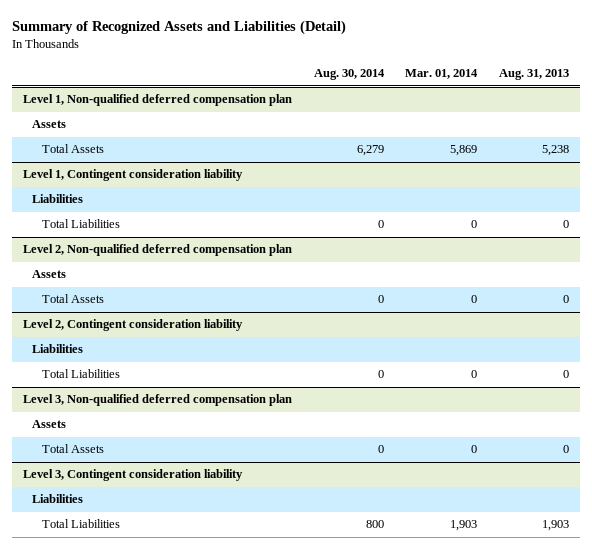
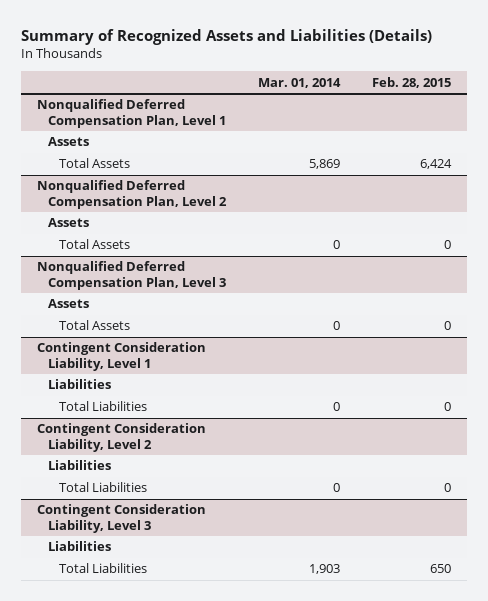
- Summary of Recognized Assets and Liabilities (Detail)
+ Summary of Recognized Assets and Liabilities (Details)
- | Aug. 30, 2014 | Mar. 01, 2014 | Aug. 31, 2013
+ | Mar. 01, 2014 | Feb. 28, 2015
- Level 1, Non-qualified deferred compensation plan
+ Nonqualified Deferred Compensation Plan, Level 1
- Level 1, Contingent consideration liability
- Liabilities
- Total Liabilities | 0 | 0 | 0
- Level 2, Non-qualified deferred compensation plan
+ Nonqualified Deferred Compensation Plan, Level 2
- Level 2, Contingent consideration liability
- Liabilities
- Total Liabilities | 0 | 0 | 0
- Level 3, Non-qualified deferred compensation plan
+ Nonqualified Deferred Compensation Plan, Level 3
- Level 3, Contingent consideration liability
+ Contingent Consideration Liability, Level 1
+ Total Liabilities | 0 | 0
+ Contingent Consideration Liability, Level 2
+ Liabilities
+ Total Liabilities | 0 | 0
+ Contingent Consideration Liability, Level 3
+ Liabilities

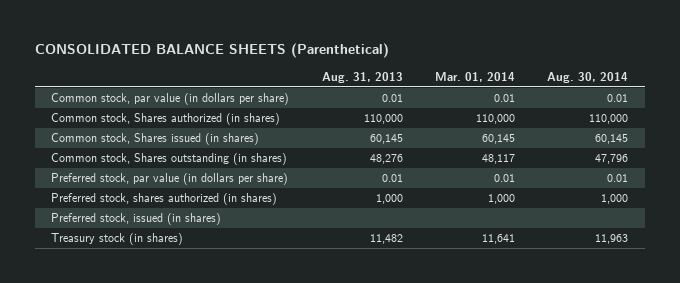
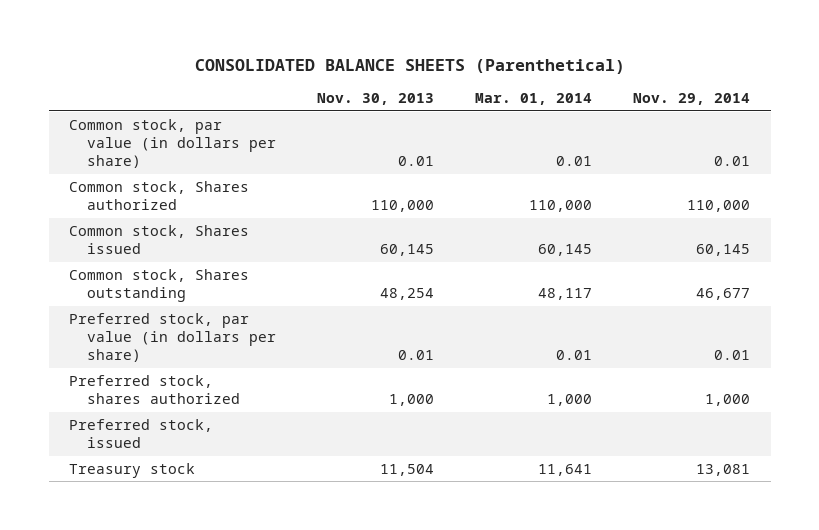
- | Aug. 31, 2013 | Mar. 01, 2014 | Aug. 30, 2014
+ | Nov. 30, 2013 | Mar. 01, 2014 | Nov. 29, 2014
- Common stock, Shares authorized (in shares) | 110,000 | 110,000 | 110,000
- Common stock, Shares issued (in shares) | 60,145 | 60,145 | 60,145
- Common stock, Shares outstanding (in shares) | 48,276 | 48,117 | 47,796
+ Common stock, Shares authorized | 110,000 | 110,000 | 110,000
+ Common stock, Shares issued | 60,145 | 60,145 | 60,145
+ Common stock, Shares outstanding | 48,254 | 48,117 | 46,677
- Preferred stock, shares authorized (in shares) | 1,000 | 1,000 | 1,000
- Preferred stock, issued (in shares)
- Treasury stock (in shares) | 11,482 | 11,641 | 11,963
+ Preferred stock, shares authorized | 1,000 | 1,000 | 1,000
+ Preferred stock, issued
+ Treasury stock | 11,504 | 11,641 | 13,081

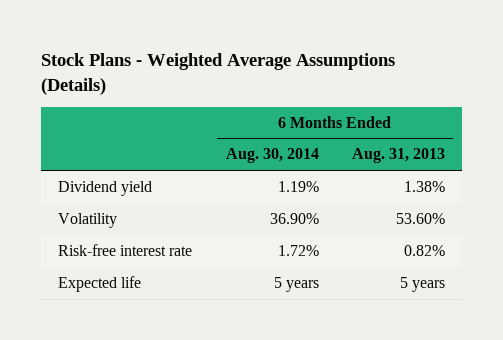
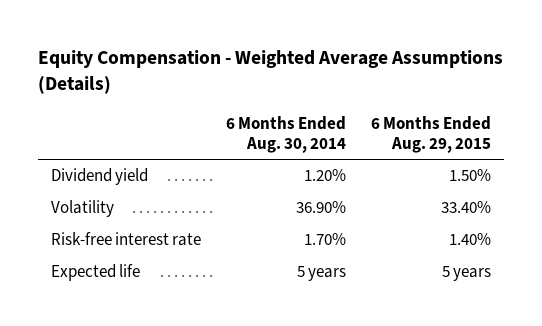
- Stock Plans - Weighted Average Assumptions (Details)
+ Equity Compensation - Weighted Average Assumptions (Details)
- | 6 Months Ended Aug. 30, 2014 | 6 Months Ended Aug. 31, 2013
+ | 6 Months Ended Aug. 30, 2014 | 6 Months Ended Aug. 29, 2015
- Dividend yield | 1.19% | 1.38%
+ Dividend yield | 1.20% | 1.50%
- Risk-free interest rate | 1.72% | 0.82%
+ Risk-free interest rate | 1.70% | 1.40%

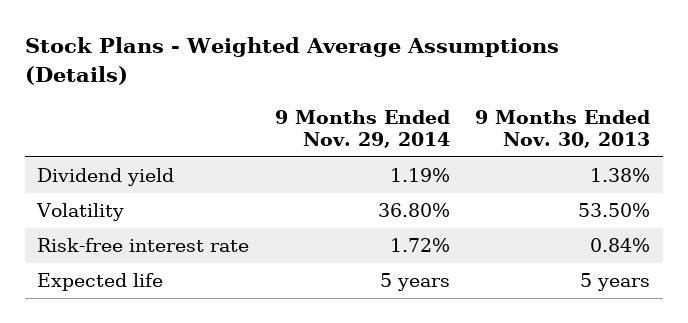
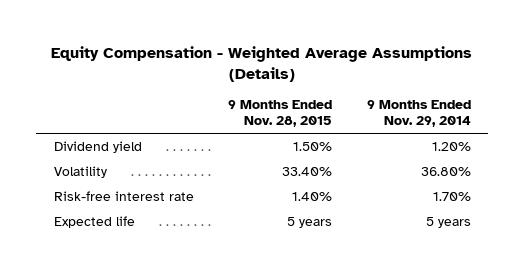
- Stock Plans - Weighted Average Assumptions (Details)
+ Equity Compensation - Weighted Average Assumptions (Details)
- | 9 Months Ended Nov. 29, 2014 | 9 Months Ended Nov. 30, 2013
+ | 9 Months Ended Nov. 28, 2015 | 9 Months Ended Nov. 29, 2014
- Dividend yield | 1.19% | 1.38%
+ Dividend yield | 1.50% | 1.20%
- Risk-free interest rate | 1.72% | 0.84%
+ Risk-free interest rate | 1.40% | 1.70%

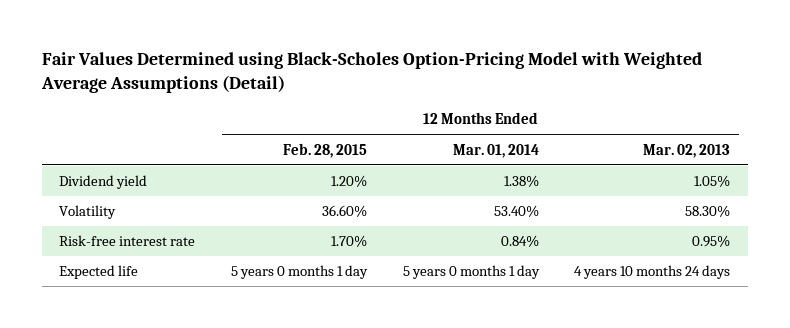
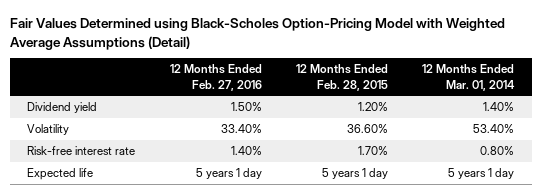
- | 12 Months Ended Feb. 28, 2015 | 12 Months Ended Mar. 01, 2014 | 12 Months Ended Mar. 02, 2013
+ | 12 Months Ended Feb. 27, 2016 | 12 Months Ended Feb. 28, 2015 | 12 Months Ended Mar. 01, 2014
- Dividend yield | 1.20% | 1.38% | 1.05%
+ Dividend yield | 1.50% | 1.20% | 1.40%
- Risk-free interest rate | 1.70% | 0.84% | 0.95%
- Expected life | 5 years 0 months 1 day | 5 years 0 months 1 day | 4 years 10 months 24 days
+ Risk-free interest rate | 1.40% | 1.70% | 0.80%
+ Expected life | 5 years 1 day | 5 years 1 day | 5 years 1 day

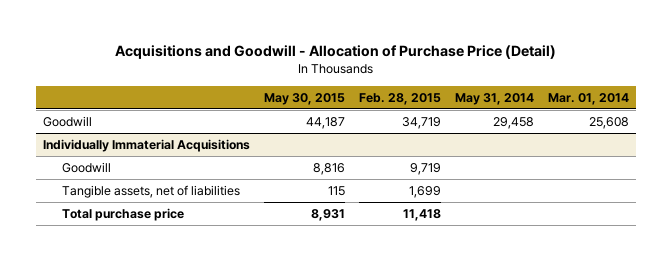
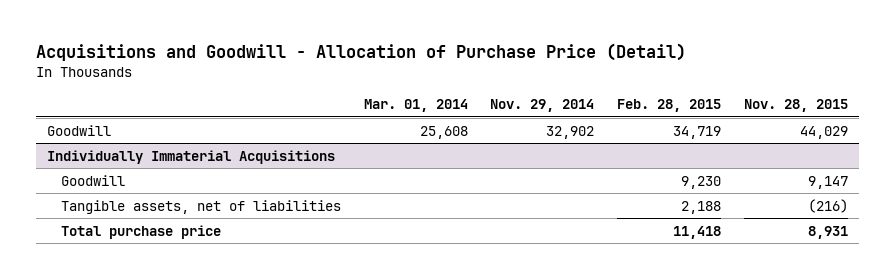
- | May 30, 2015 | Feb. 28, 2015 | May 31, 2014 | Mar. 01, 2014
+ | Mar. 01, 2014 | Nov. 29, 2014 | Feb. 28, 2015 | Nov. 28, 2015
@ Individually Immaterial Acquisitions
- Goodwill | 8,816 | 9,719 | |
- Tangible assets, net of liabilities | 115 | 1,699 | |
+ Goodwill | | | 9,230 | 9,147
+ Tangible assets, net of liabilities | | | 2,188 | (216)

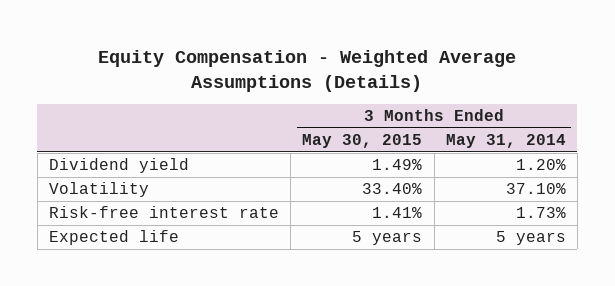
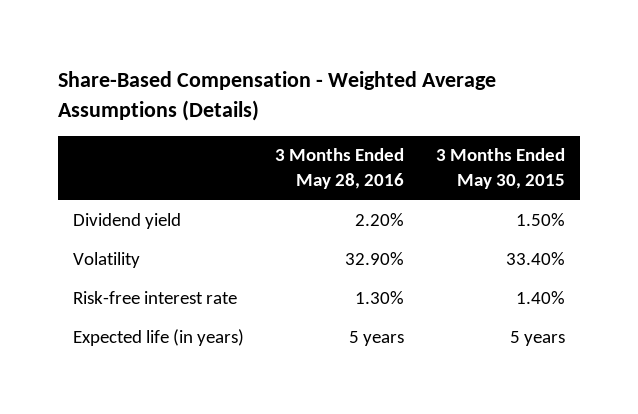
- Equity Compensation - Weighted Average Assumptions (Details)
+ Share-Based Compensation - Weighted Average Assumptions (Details)
- | 3 Months Ended May 30, 2015 | 3 Months Ended May 31, 2014
+ | 3 Months Ended May 28, 2016 | 3 Months Ended May 30, 2015
- Dividend yield | 1.49% | 1.20%
+ Dividend yield | 2.20% | 1.50%
- Risk-free interest rate | 1.41% | 1.73%
- Expected life | 5 years | 5 years
+ Risk-free interest rate | 1.30% | 1.40%
+ Expected life (in years) | 5 years | 5 years

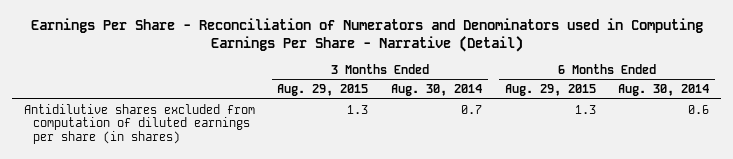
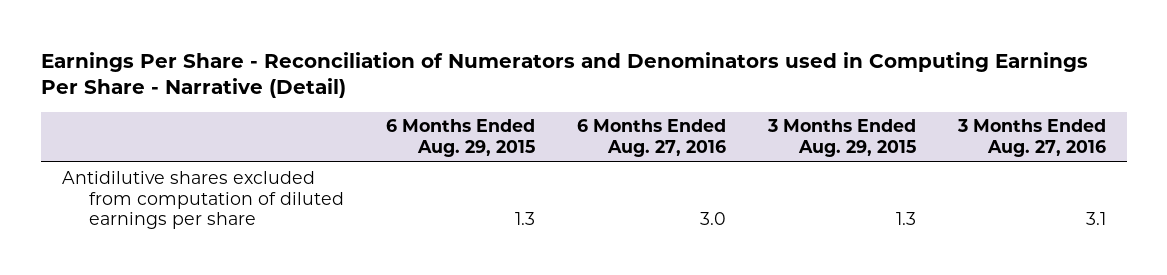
- | 3 Months Ended Aug. 29, 2015 | 3 Months Ended Aug. 30, 2014 | 6 Months Ended Aug. 29, 2015 | 6 Months Ended Aug. 30, 2014
+ | 6 Months Ended Aug. 29, 2015 | 6 Months Ended Aug. 27, 2016 | 3 Months Ended Aug. 29, 2015 | 3 Months Ended Aug. 27, 2016
- Antidilutive shares excluded from computation of diluted earnings per share (in shares) | 1.3 | 0.7 | 1.3 | 0.6
+ Antidilutive shares excluded from computation of diluted earnings per share | 1.3 | 3.0 | 1.3 | 3.1

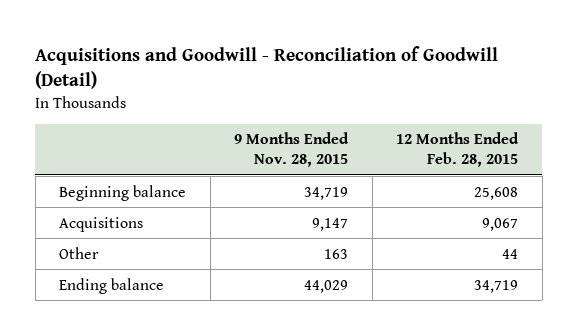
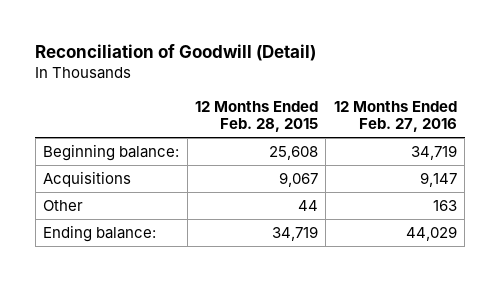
- Acquisitions and Goodwill - Reconciliation of Goodwill (Detail)
+ Reconciliation of Goodwill (Detail)
- | 9 Months Ended Nov. 28, 2015 | 12 Months Ended Feb. 28, 2015
+ | 12 Months Ended Feb. 28, 2015 | 12 Months Ended Feb. 27, 2016
- Beginning balance | 34,719 | 25,608
+ Beginning balance: | 25,608 | 34,719
- Ending balance | 44,029 | 34,719
+ Ending balance: | 34,719 | 44,029

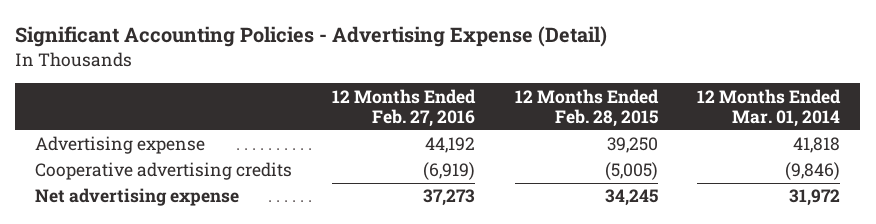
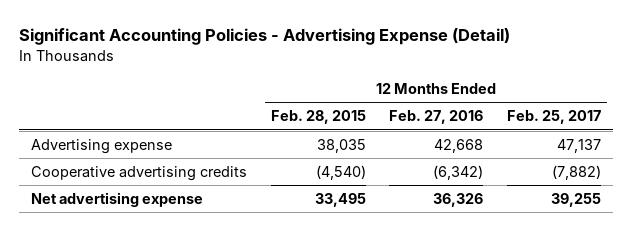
- | 12 Months Ended Feb. 27, 2016 | 12 Months Ended Feb. 28, 2015 | 12 Months Ended Mar. 01, 2014
+ | 12 Months Ended Feb. 28, 2015 | 12 Months Ended Feb. 27, 2016 | 12 Months Ended Feb. 25, 2017
- Advertising expense | 44,192 | 39,250 | 41,818
- Cooperative advertising credits | (6,919) | (5,005) | (9,846)
- Net advertising expense | 37,273 | 34,245 | 31,972
+ Advertising expense | 38,035 | 42,668 | 47,137
+ Cooperative advertising credits | (4,540) | (6,342) | (7,882)
+ Net advertising expense | 33,495 | 36,326 | 39,255

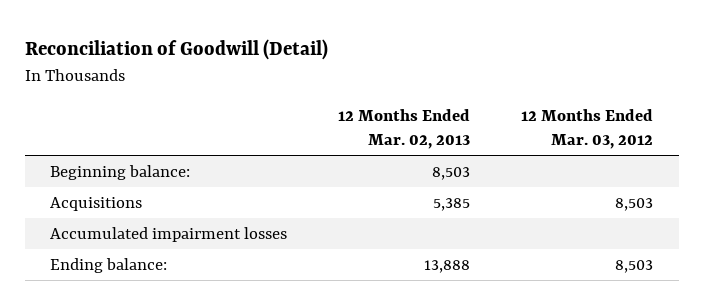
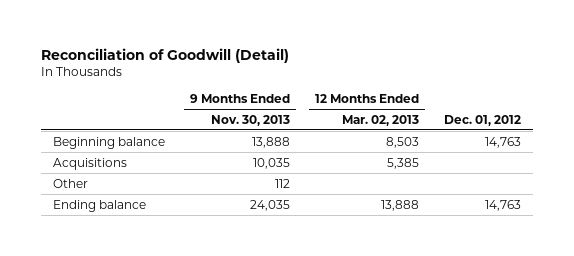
- | 12 Months Ended Mar. 02, 2013 | 12 Months Ended Mar. 03, 2012
+ | 9 Months Ended Nov. 30, 2013 | 12 Months Ended Mar. 02, 2013 | Dec. 01, 2012
- Beginning balance: | 8,503 |
+ Beginning balance | 13,888 | 8,503 | 14,763
- Accumulated impairment losses
- Ending balance: | 13,888 | 8,503
+ Other | 112 | |
+ Ending balance | 24,035 | 13,888 | 14,763

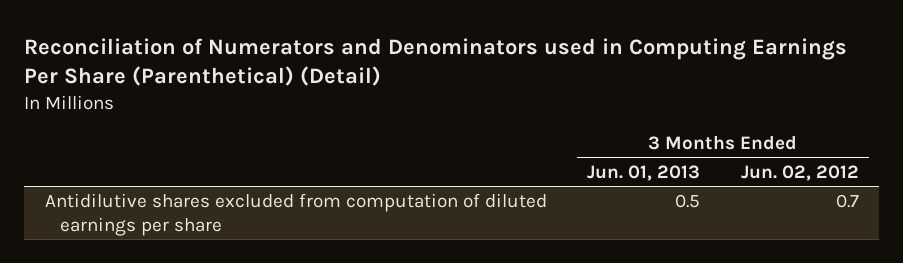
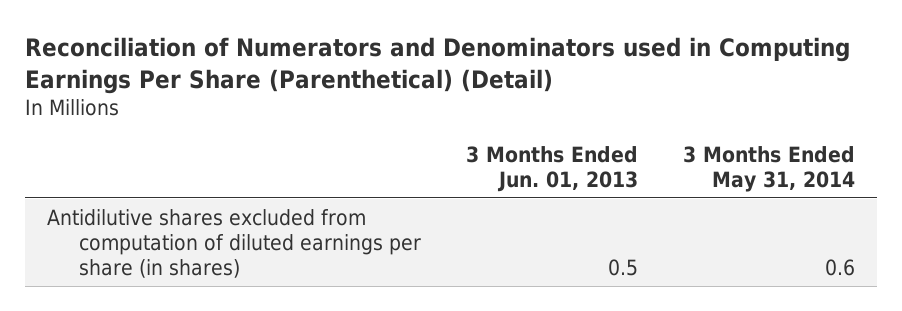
- | 3 Months Ended Jun. 01, 2013 | 3 Months Ended Jun. 02, 2012
+ | 3 Months Ended Jun. 01, 2013 | 3 Months Ended May 31, 2014
- Antidilutive shares excluded from computation of diluted earnings per share | 0.5 | 0.7
+ Antidilutive shares excluded from computation of diluted earnings per share (in shares) | 0.5 | 0.6

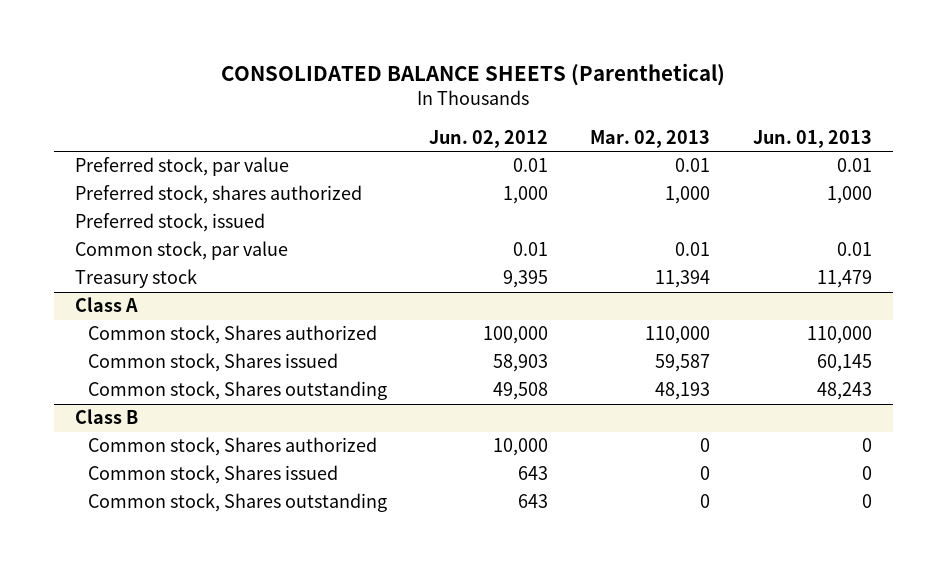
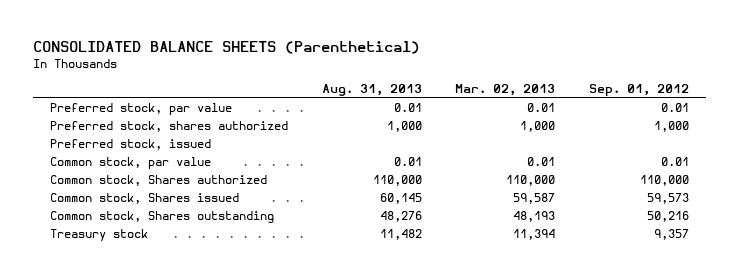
- | Jun. 02, 2012 | Mar. 02, 2013 | Jun. 01, 2013
+ | Aug. 31, 2013 | Mar. 02, 2013 | Sep. 01, 2012
- Class A
- Class B
- Common stock, Shares authorized | 10,000 | 0 | 0
- Common stock, Shares issued | 643 | 0 | 0
- Common stock, Shares outstanding | 643 | 0 | 0
moved down: Treasury stock | 11,482 | 11,394 | 9,357

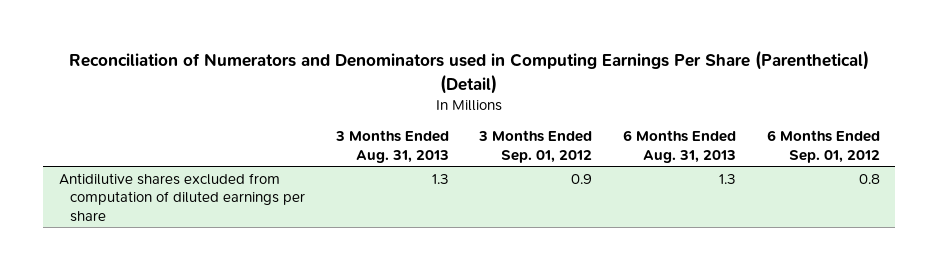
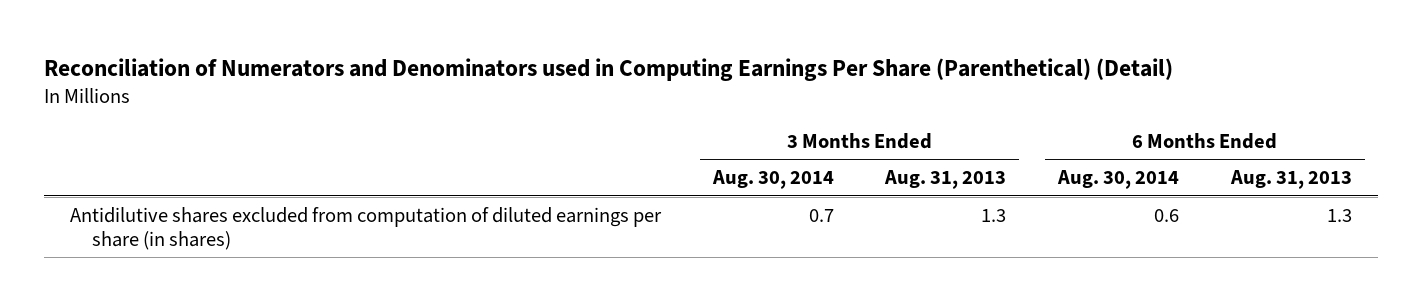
- | 3 Months Ended Aug. 31, 2013 | 3 Months Ended Sep. 01, 2012 | 6 Months Ended Aug. 31, 2013 | 6 Months Ended Sep. 01, 2012
+ | 3 Months Ended Aug. 30, 2014 | 3 Months Ended Aug. 31, 2013 | 6 Months Ended Aug. 30, 2014 | 6 Months Ended Aug. 31, 2013
- Antidilutive shares excluded from computation of diluted earnings per share | 1.3 | 0.9 | 1.3 | 0.8
+ Antidilutive shares excluded from computation of diluted earnings per share (in shares) | 0.7 | 1.3 | 0.6 | 1.3

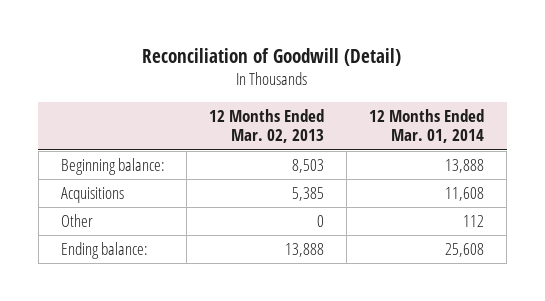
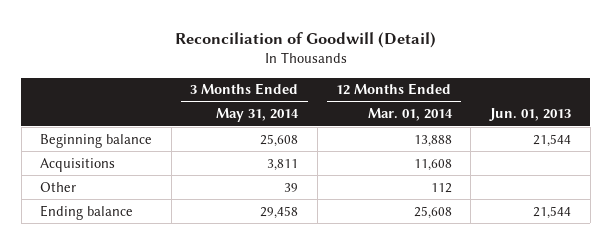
- | 12 Months Ended Mar. 02, 2013 | 12 Months Ended Mar. 01, 2014
+ | 3 Months Ended May 31, 2014 | 12 Months Ended Mar. 01, 2014 | Jun. 01, 2013
- Beginning balance: | 8,503 | 13,888
+ Beginning balance | 25,608 | 13,888 | 21,544
- Ending balance: | 13,888 | 25,608
+ Ending balance | 29,458 | 25,608 | 21,544

